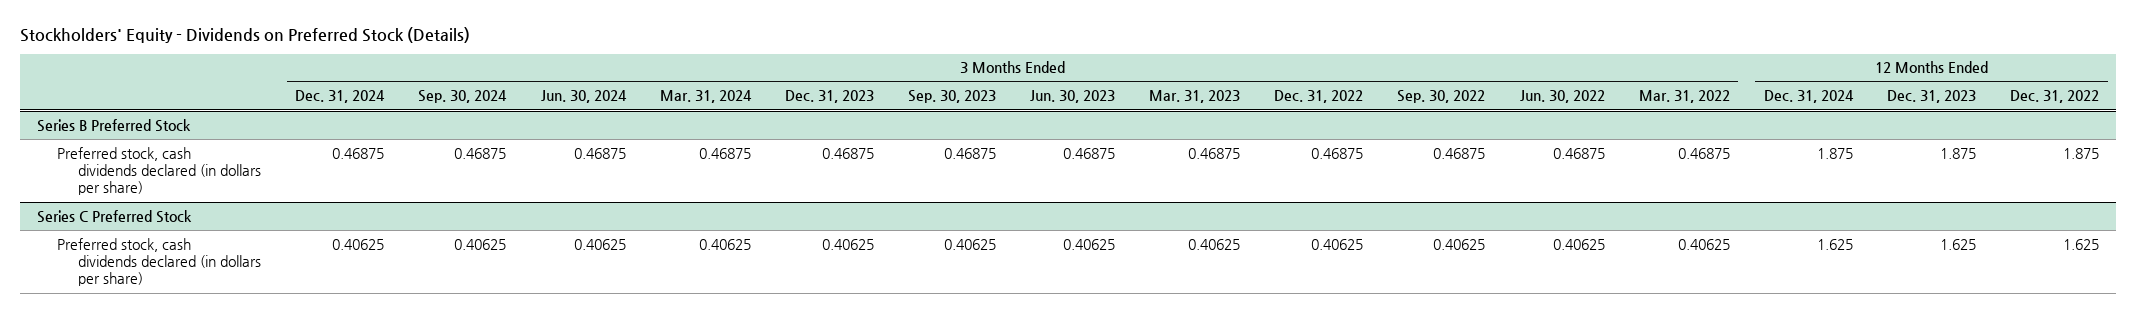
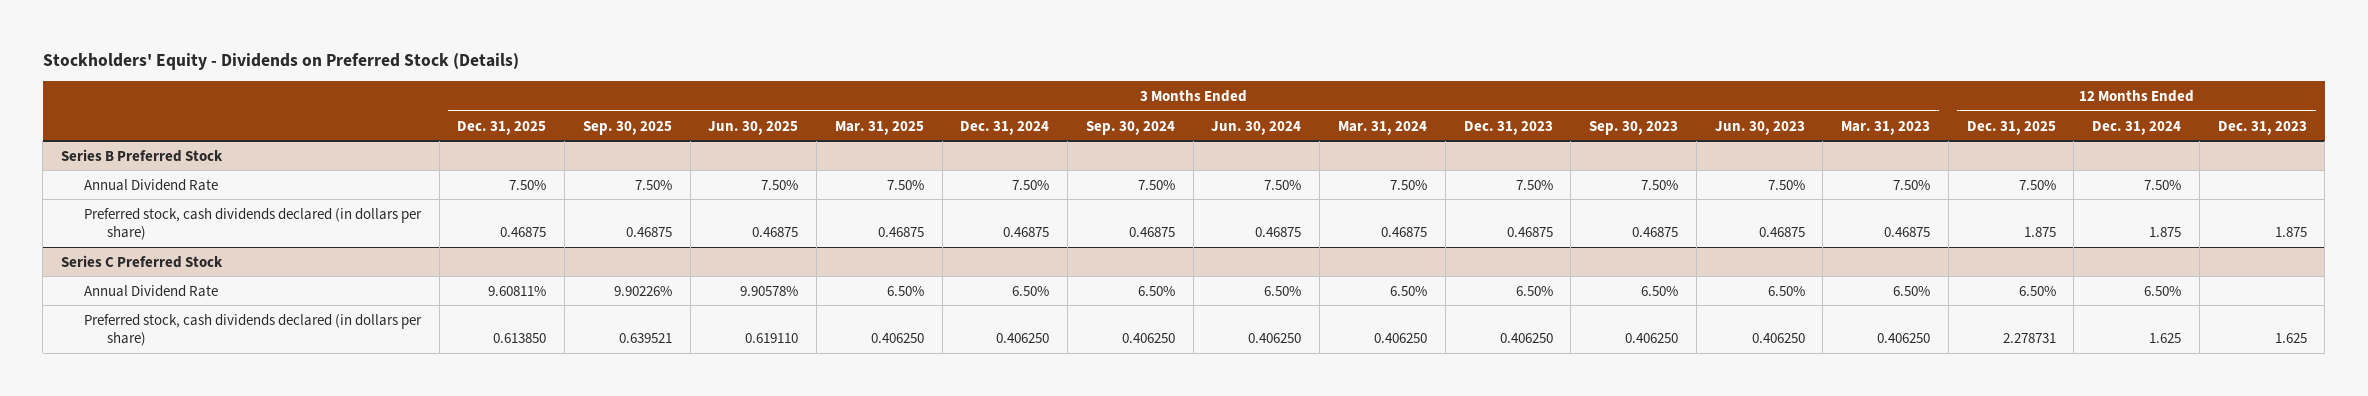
- | 3 Months Ended Dec. 31, 2024 | 3 Months Ended Sep. 30, 2024 | 3 Months Ended Jun. 30, 2024 | 3 Months Ended Mar. 31, 2024 | 3 Months Ended Dec. 31, 2023 | 3 Months Ended Sep. 30, 2023 | 3 Months Ended Jun. 30, 2023 | 3 Months Ended Mar. 31, 2023 | 3 Months Ended Dec. 31, 2022 | 3 Months Ended Sep. 30, 2022 | 3 Months Ended Jun. 30, 2022 | 3 Months Ended Mar. 31, 2022 | 12 Months Ended Dec. 31, 2024 | 12 Months Ended Dec. 31, 2023 | 12 Months Ended Dec. 31, 2022
+ | 3 Months Ended Dec. 31, 2025 | 3 Months Ended Sep. 30, 2025 | 3 Months Ended Jun. 30, 2025 | 3 Months Ended Mar. 31, 2025 | 3 Months Ended Dec. 31, 2024 | 3 Months Ended Sep. 30, 2024 | 3 Months Ended Jun. 30, 2024 | 3 Months Ended Mar. 31, 2024 | 3 Months Ended Dec. 31, 2023 | 3 Months Ended Sep. 30, 2023 | 3 Months Ended Jun. 30, 2023 | 3 Months Ended Mar. 31, 2023 | 12 Months Ended Dec. 31, 2025 | 12 Months Ended Dec. 31, 2024 | 12 Months Ended Dec. 31, 2023
@ Series B Preferred Stock
+ Annual Dividend Rate | 7.50% | 7.50% | 7.50% | 7.50% | 7.50% | 7.50% | 7.50% | 7.50% | 7.50% | 7.50% | 7.50% | 7.50% | 7.50% | 7.50% |
@ Series C Preferred Stock
- Preferred stock, cash dividends declared (in dollars per share) | 0.40625 | 0.40625 | 0.40625 | 0.40625 | 0.40625 | 0.40625 | 0.40625 | 0.40625 | 0.40625 | 0.40625 | 0.40625 | 0.40625 | 1.625 | 1.625 | 1.625
+ Annual Dividend Rate | 9.60811% | 9.90226% | 9.90578% | 6.50% | 6.50% | 6.50% | 6.50% | 6.50% | 6.50% | 6.50% | 6.50% | 6.50% | 6.50% | 6.50% |
+ Preferred stock, cash dividends declared (in dollars per share) | 0.613850 | 0.639521 | 0.619110 | 0.406250 | 0.406250 | 0.406250 | 0.406250 | 0.406250 | 0.406250 | 0.406250 | 0.406250 | 0.406250 | 2.278731 | 1.625 | 1.625

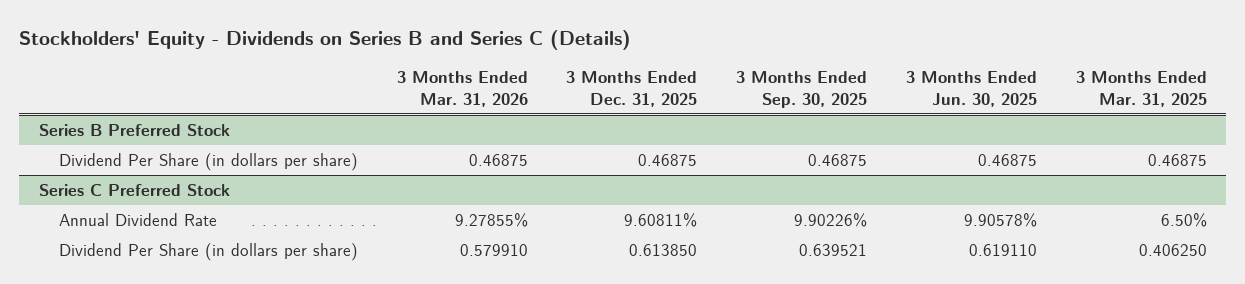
- Stockholders' Equity - Dividends on Preferred Stock (Details)
+ Stockholders' Equity - Dividends on Series B and Series C (Details)
- | 3 Months Ended Dec. 31, 2025 | 3 Months Ended Sep. 30, 2025 | 3 Months Ended Jun. 30, 2025 | 3 Months Ended Mar. 31, 2025 | 3 Months Ended Dec. 31, 2024 | 3 Months Ended Sep. 30, 2024 | 3 Months Ended Jun. 30, 2024 | 3 Months Ended Mar. 31, 2024 | 3 Months Ended Dec. 31, 2023 | 3 Months Ended Sep. 30, 2023 | 3 Months Ended Jun. 30, 2023 | 3 Months Ended Mar. 31, 2023 | 12 Months Ended Dec. 31, 2025 | 12 Months Ended Dec. 31, 2024 | 12 Months Ended Dec. 31, 2023
+ | 3 Months Ended Mar. 31, 2026 | 3 Months Ended Dec. 31, 2025 | 3 Months Ended Sep. 30, 2025 | 3 Months Ended Jun. 30, 2025 | 3 Months Ended Mar. 31, 2025
@ Series B Preferred Stock
- Annual Dividend Rate | 7.50% | 7.50% | 7.50% | 7.50% | 7.50% | 7.50% | 7.50% | 7.50% | 7.50% | 7.50% | 7.50% | 7.50% | 7.50% | 7.50% |
- Preferred stock, cash dividends declared (in dollars per share) | 0.46875 | 0.46875 | 0.46875 | 0.46875 | 0.46875 | 0.46875 | 0.46875 | 0.46875 | 0.46875 | 0.46875 | 0.46875 | 0.46875 | 1.875 | 1.875 | 1.875
+ Dividend Per Share (in dollars per share) | 0.46875 | 0.46875 | 0.46875 | 0.46875 | 0.46875
@ Series C Preferred Stock
- Preferred stock, cash dividends declared (in dollars per share) | 0.613850 | 0.639521 | 0.619110 | 0.406250 | 0.406250 | 0.406250 | 0.406250 | 0.406250 | 0.406250 | 0.406250 | 0.406250 | 0.406250 | 2.278731 | 1.625 | 1.625
+ Dividend Per Share (in dollars per share) | 0.579910 | 0.613850 | 0.639521 | 0.619110 | 0.406250

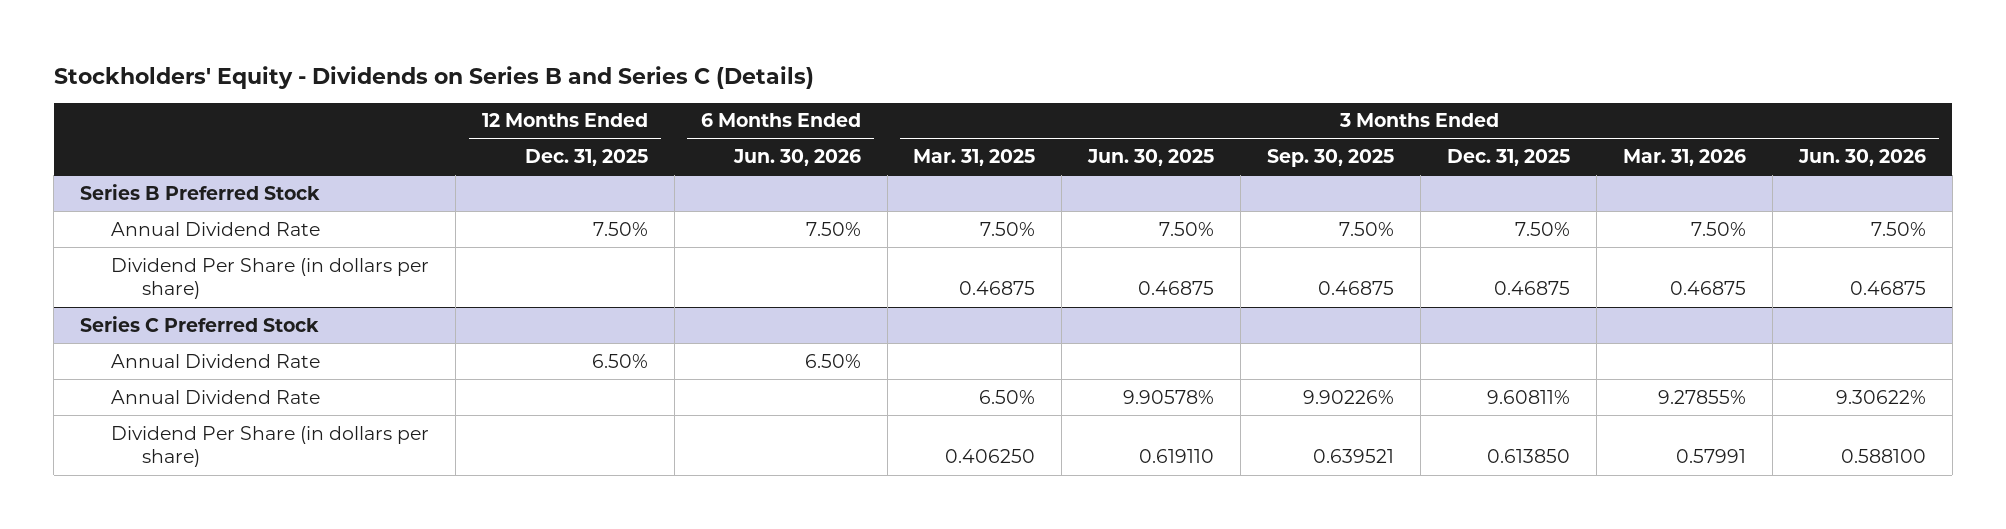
- | 3 Months Ended Mar. 31, 2026 | 3 Months Ended Dec. 31, 2025 | 3 Months Ended Sep. 30, 2025 | 3 Months Ended Jun. 30, 2025 | 3 Months Ended Mar. 31, 2025
+ | 12 Months Ended Dec. 31, 2025 | 6 Months Ended Jun. 30, 2026 | 3 Months Ended Mar. 31, 2025 | 3 Months Ended Jun. 30, 2025 | 3 Months Ended Sep. 30, 2025 | 3 Months Ended Dec. 31, 2025 | 3 Months Ended Mar. 31, 2026 | 3 Months Ended Jun. 30, 2026
@ Series B Preferred Stock
+ Annual Dividend Rate | 7.50% | 7.50% | 7.50% | 7.50% | 7.50% | 7.50% | 7.50% | 7.50%
@ Series C Preferred Stock
+ Annual Dividend Rate | 6.50% | 6.50% | | | | | |
- Dividend Per Share (in dollars per share) | 0.579910 | 0.613850 | 0.639521 | 0.619110 | 0.406250
+ Dividend Per Share (in dollars per share) | | | 0.406250 | 0.619110 | 0.639521 | 0.613850 | 0.57991 | 0.588100

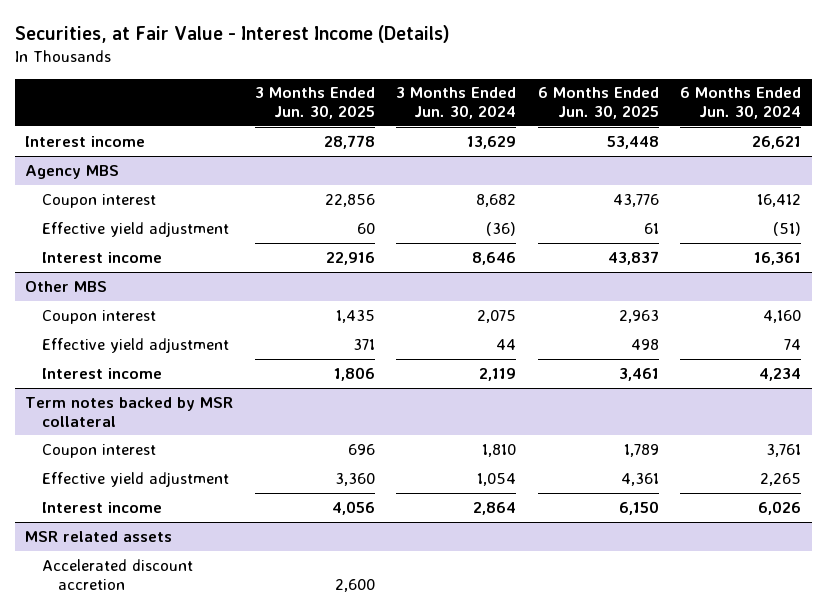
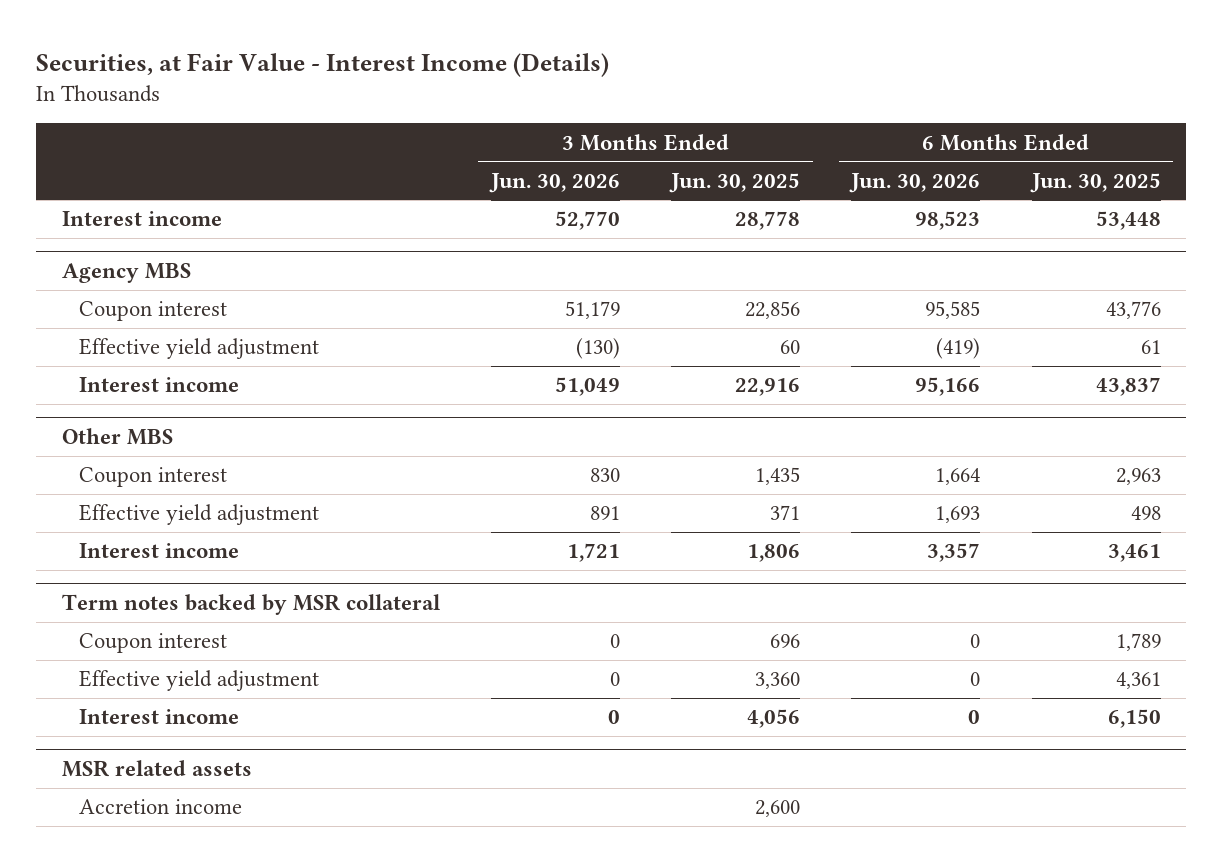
- | 3 Months Ended Jun. 30, 2025 | 3 Months Ended Jun. 30, 2024 | 6 Months Ended Jun. 30, 2025 | 6 Months Ended Jun. 30, 2024
+ | 3 Months Ended Jun. 30, 2026 | 3 Months Ended Jun. 30, 2025 | 6 Months Ended Jun. 30, 2026 | 6 Months Ended Jun. 30, 2025
@ MSR related assets
- Accelerated discount accretion | 2,600 | | |
+ Accretion income | | 2,600 | |

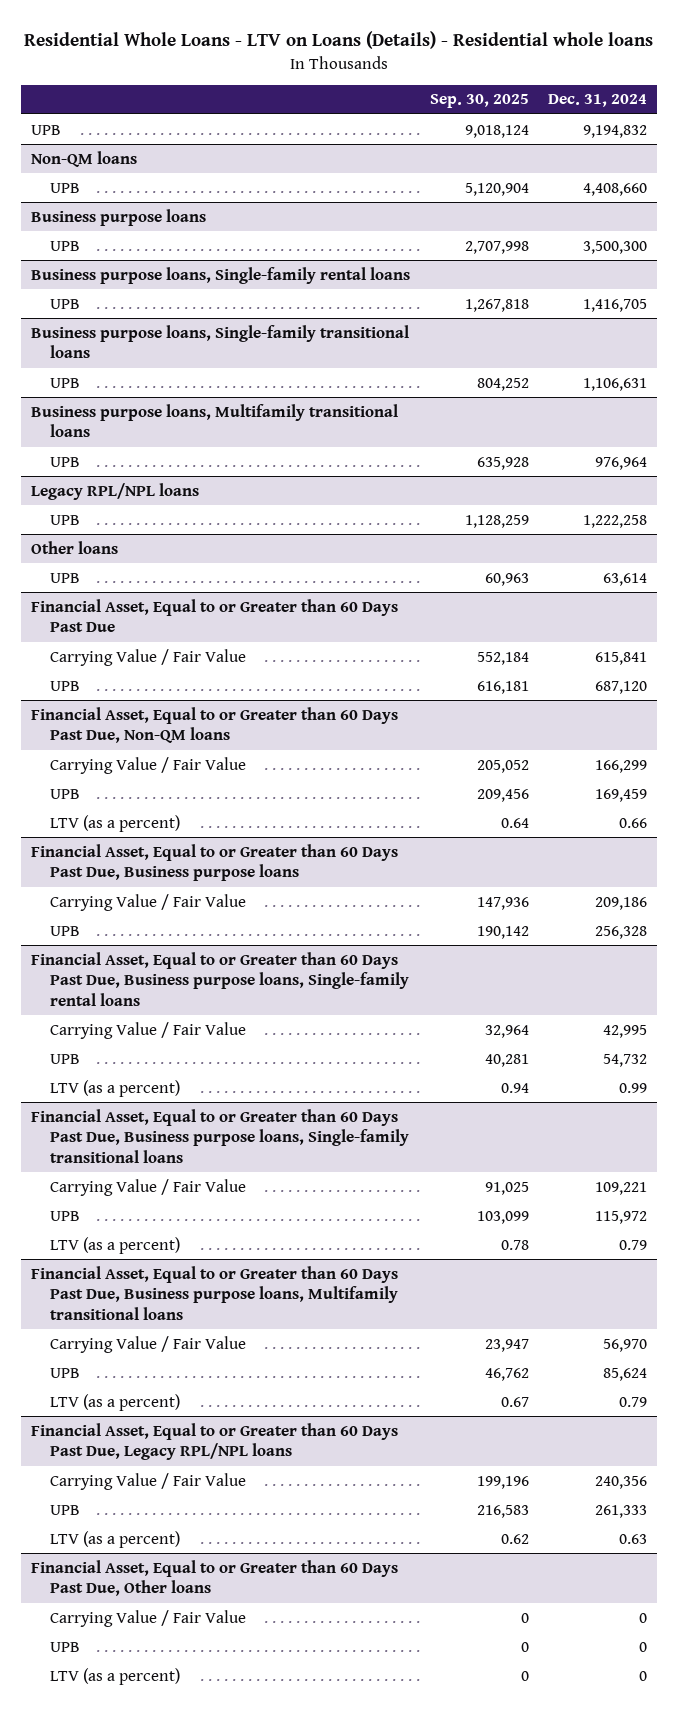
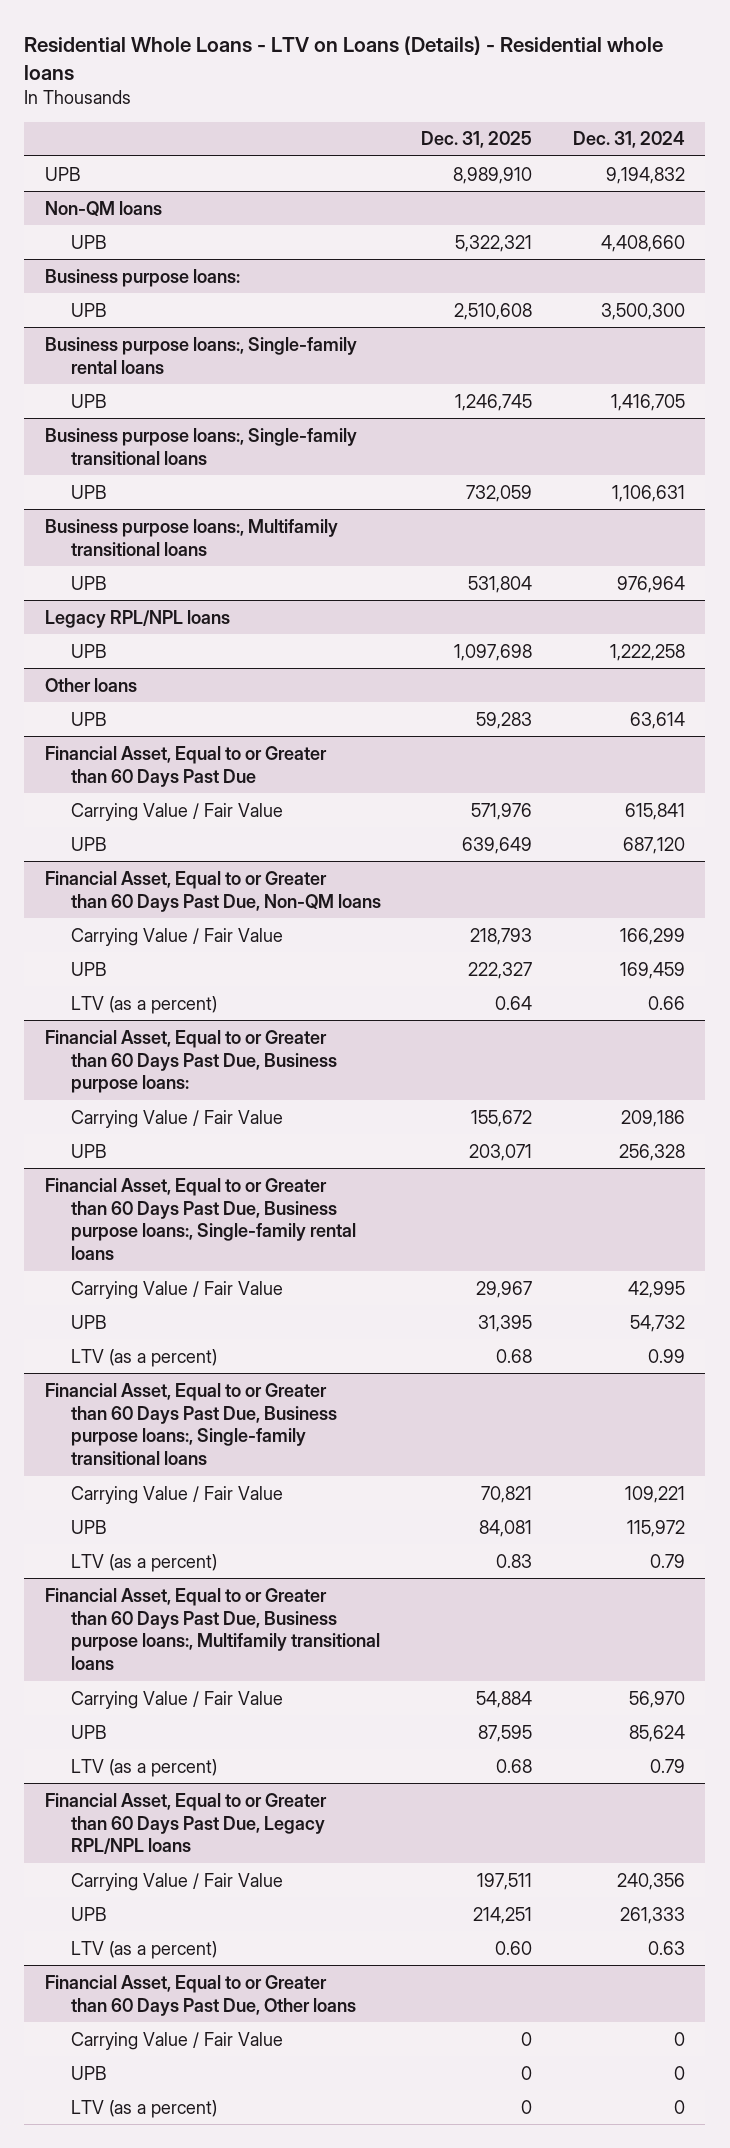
- | Sep. 30, 2025 | Dec. 31, 2024
+ | Dec. 31, 2025 | Dec. 31, 2024
- Business purpose loans
+ Business purpose loans:
- Business purpose loans, Single-family rental loans
+ Business purpose loans:, Single-family rental loans
- Business purpose loans, Single-family transitional loans
+ Business purpose loans:, Single-family transitional loans
- Business purpose loans, Multifamily transitional loans
+ Business purpose loans:, Multifamily transitional loans
- Financial Asset, Equal to or Greater than 60 Days Past Due, Business purpose loans
+ Financial Asset, Equal to or Greater than 60 Days Past Due, Business purpose loans:
- Financial Asset, Equal to or Greater than 60 Days Past Due, Business purpose loans, Single-family rental loans
+ Financial Asset, Equal to or Greater than 60 Days Past Due, Business purpose loans:, Single-family rental loans
- Financial Asset, Equal to or Greater than 60 Days Past Due, Business purpose loans, Single-family transitional loans
+ Financial Asset, Equal to or Greater than 60 Days Past Due, Business purpose loans:, Single-family transitional loans
- Financial Asset, Equal to or Greater than 60 Days Past Due, Business purpose loans, Multifamily transitional loans
+ Financial Asset, Equal to or Greater than 60 Days Past Due, Business purpose loans:, Multifamily transitional loans

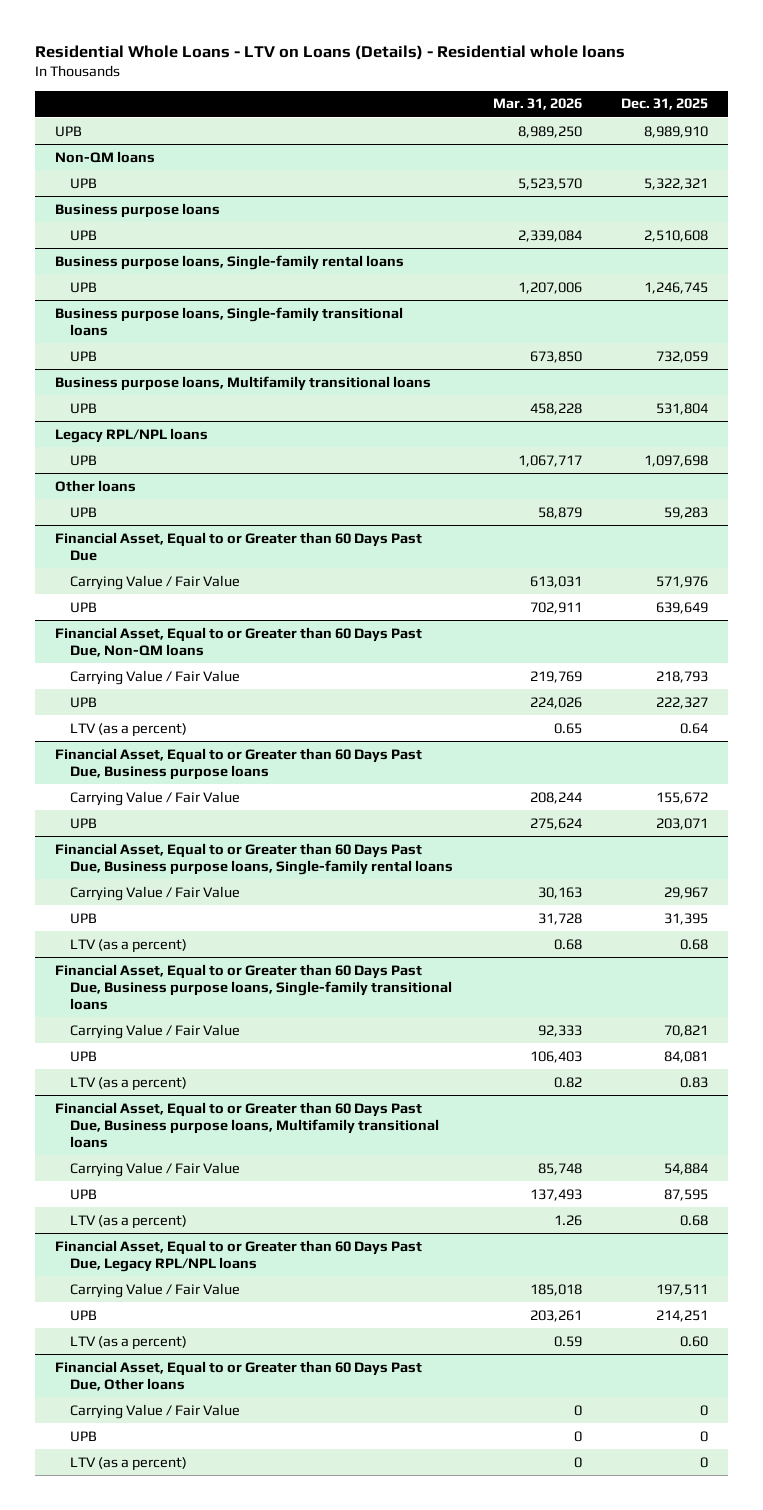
- | Dec. 31, 2025 | Dec. 31, 2024
+ | Mar. 31, 2026 | Dec. 31, 2025
- Business purpose loans:
+ Business purpose loans
- Business purpose loans:, Single-family rental loans
+ Business purpose loans, Single-family rental loans
- Business purpose loans:, Single-family transitional loans
+ Business purpose loans, Single-family transitional loans
- Business purpose loans:, Multifamily transitional loans
+ Business purpose loans, Multifamily transitional loans
- Financial Asset, Equal to or Greater than 60 Days Past Due, Business purpose loans:
+ Financial Asset, Equal to or Greater than 60 Days Past Due, Business purpose loans
- Financial Asset, Equal to or Greater than 60 Days Past Due, Business purpose loans:, Single-family rental loans
+ Financial Asset, Equal to or Greater than 60 Days Past Due, Business purpose loans, Single-family rental loans
- Financial Asset, Equal to or Greater than 60 Days Past Due, Business purpose loans:, Single-family transitional loans
+ Financial Asset, Equal to or Greater than 60 Days Past Due, Business purpose loans, Single-family transitional loans
- Financial Asset, Equal to or Greater than 60 Days Past Due, Business purpose loans:, Multifamily transitional loans
+ Financial Asset, Equal to or Greater than 60 Days Past Due, Business purpose loans, Multifamily transitional loans

